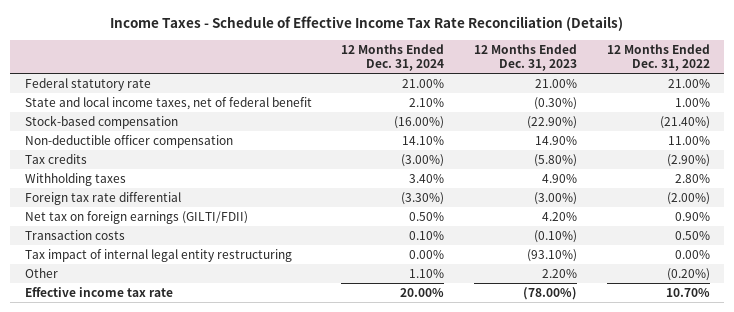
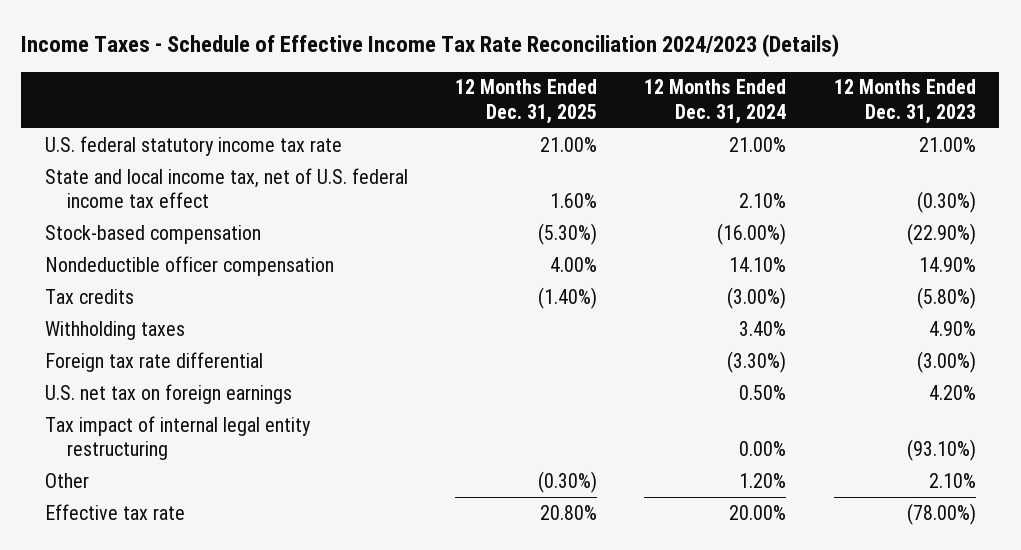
- Income Taxes - Schedule of Effective Income Tax Rate Reconciliation (Details)
+ Income Taxes - Schedule of Effective Income Tax Rate Reconciliation 2024/2023 (Details)
- | 12 Months Ended Dec. 31, 2024 | 12 Months Ended Dec. 31, 2023 | 12 Months Ended Dec. 31, 2022
+ | 12 Months Ended Dec. 31, 2025 | 12 Months Ended Dec. 31, 2024 | 12 Months Ended Dec. 31, 2023
- Federal statutory rate | 21.00% | 21.00% | 21.00%
- State and local income taxes, net of federal benefit | 2.10% | (0.30%) | 1.00%
+ U.S. federal statutory income tax rate | 21.00% | 21.00% | 21.00%
+ State and local income tax, net of U.S. federal income tax effect | 1.60% | 2.10% | (0.30%)
- Non-deductible officer compensation | 14.10% | 14.90% | 11.00%
+ Nondeductible officer compensation | 4.00% | 14.10% | 14.90%
- Net tax on foreign earnings (GILTI/FDII) | 0.50% | 4.20% | 0.90%
- Transaction costs | 0.10% | (0.10%) | 0.50%
+ U.S. net tax on foreign earnings | | 0.50% | 4.20%
- Other | 1.10% | 2.20% | (0.20%)
- Effective income tax rate | 20.00% | (78.00%) | 10.70%
+ Other | (0.30%) | 1.20% | 2.10%
+ Effective tax rate | 20.80% | 20.00% | (78.00%)

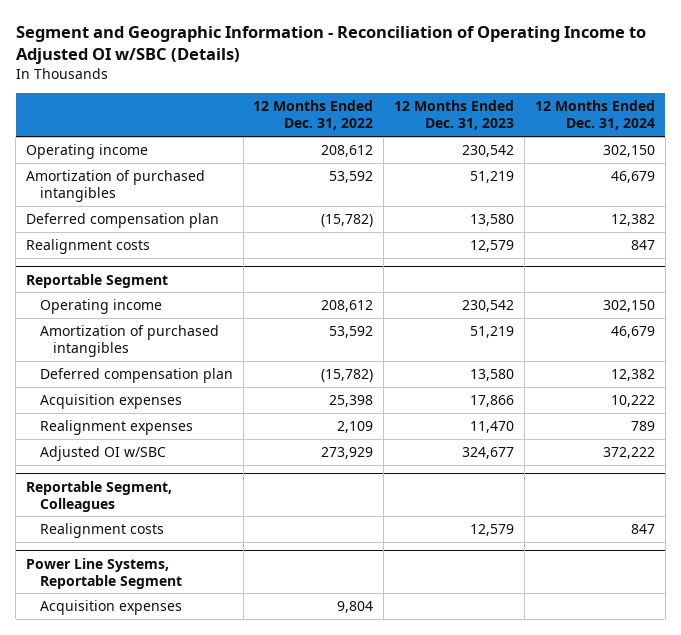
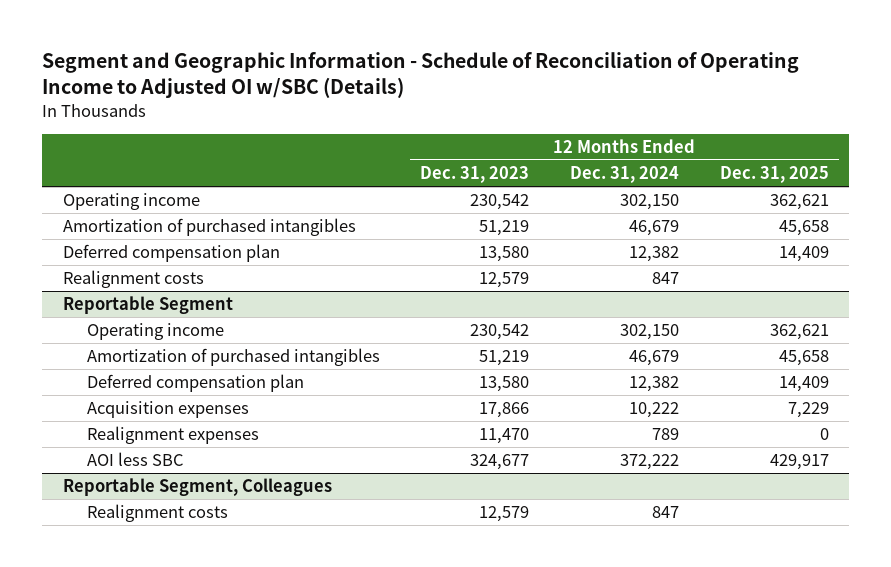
- Segment and Geographic Information - Reconciliation of Operating Income to Adjusted OI w/SBC (Details)
+ Segment and Geographic Information - Schedule of Reconciliation of Operating Income to Adjusted OI w/SBC (Details)
- | 12 Months Ended Dec. 31, 2022 | 12 Months Ended Dec. 31, 2023 | 12 Months Ended Dec. 31, 2024
+ | 12 Months Ended Dec. 31, 2023 | 12 Months Ended Dec. 31, 2024 | 12 Months Ended Dec. 31, 2025
@ Reportable Segment
- Adjusted OI w/SBC | 273,929 | 324,677 | 372,222
+ AOI less SBC | 324,677 | 372,222 | 429,917
- Power Line Systems, Reportable Segment
- Acquisition expenses | 9,804 | |

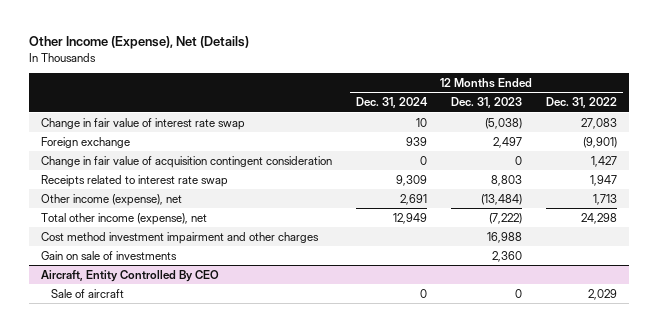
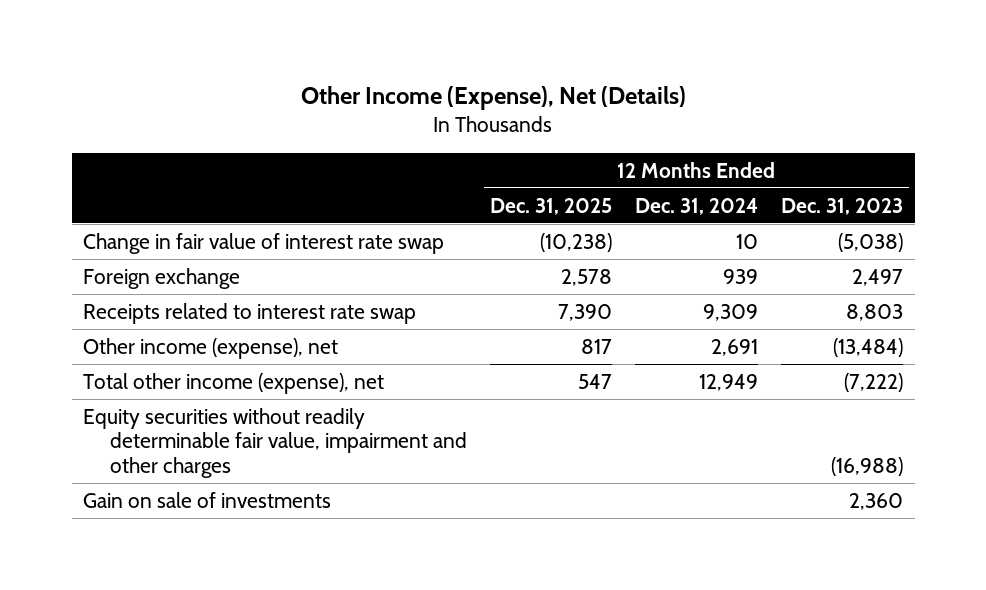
- | 12 Months Ended Dec. 31, 2024 | 12 Months Ended Dec. 31, 2023 | 12 Months Ended Dec. 31, 2022
+ | 12 Months Ended Dec. 31, 2025 | 12 Months Ended Dec. 31, 2024 | 12 Months Ended Dec. 31, 2023
- Change in fair value of acquisition contingent consideration | 0 | 0 | 1,427
- Cost method investment impairment and other charges | | 16,988 |
+ Equity securities without readily determinable fair value, impairment and other charges | | | (16,988)
- Aircraft, Entity Controlled By CEO
- Sale of aircraft | 0 | 0 | 2,029

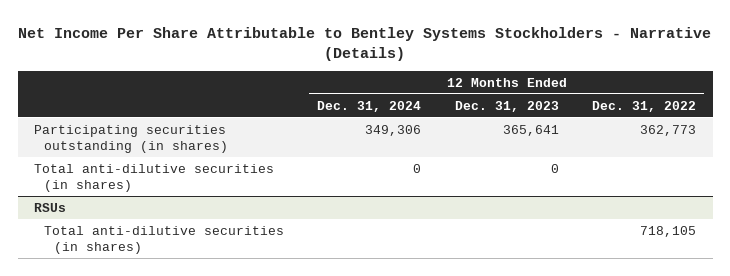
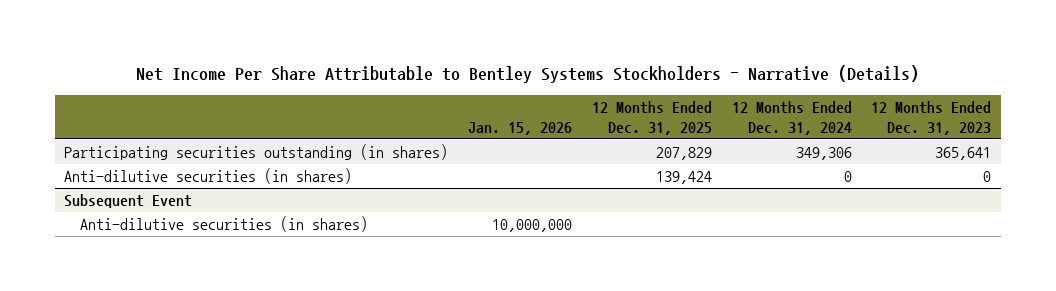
- | 12 Months Ended Dec. 31, 2024 | 12 Months Ended Dec. 31, 2023 | 12 Months Ended Dec. 31, 2022
+ | Jan. 15, 2026 | 12 Months Ended Dec. 31, 2025 | 12 Months Ended Dec. 31, 2024 | 12 Months Ended Dec. 31, 2023
- Total anti-dilutive securities (in shares) | 0 | 0 |
- RSUs
- Total anti-dilutive securities (in shares) | | | 718,105
+ Anti-dilutive securities (in shares) | | 139,424 | 0 | 0
+ Subsequent Event
+ Anti-dilutive securities (in shares) | 10,000,000 | | |

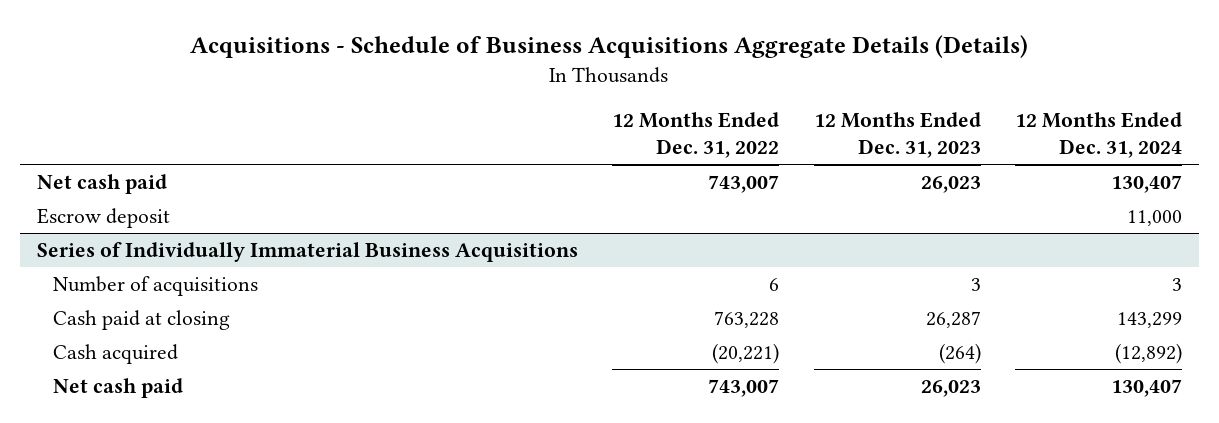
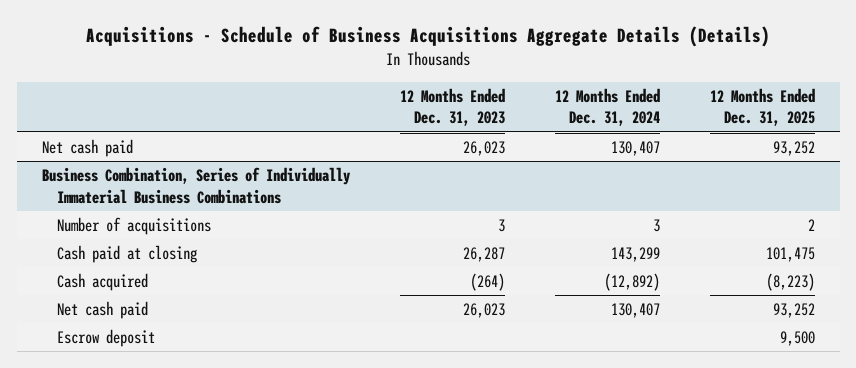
- | 12 Months Ended Dec. 31, 2022 | 12 Months Ended Dec. 31, 2023 | 12 Months Ended Dec. 31, 2024
+ | 12 Months Ended Dec. 31, 2023 | 12 Months Ended Dec. 31, 2024 | 12 Months Ended Dec. 31, 2025
- Escrow deposit | | | 11,000
- Series of Individually Immaterial Business Acquisitions
+ Business Combination, Series of Individually Immaterial Business Combinations
+ Escrow deposit | | | 9,500

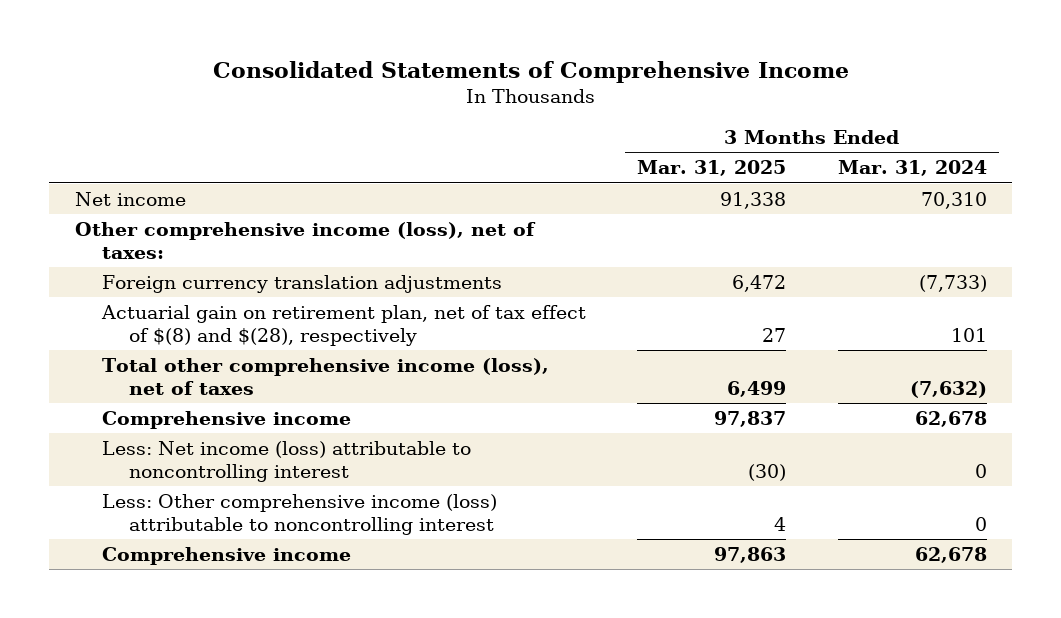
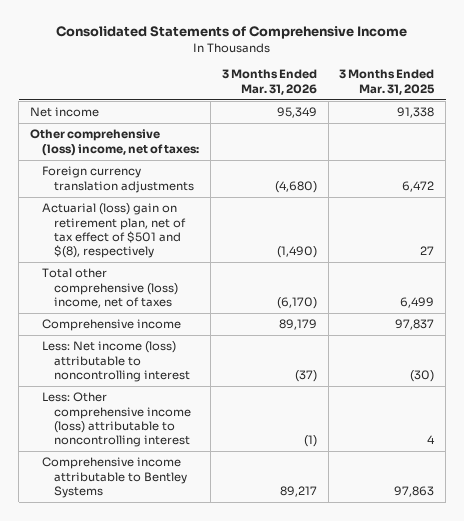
- | 3 Months Ended Mar. 31, 2025 | 3 Months Ended Mar. 31, 2024
+ | 3 Months Ended Mar. 31, 2026 | 3 Months Ended Mar. 31, 2025
- Other comprehensive income (loss), net of taxes:
+ Other comprehensive (loss) income, net of taxes:
- Actuarial gain on retirement plan, net of tax effect of $(8) and $(28), respectively | 27 | 101
- Total other comprehensive income (loss), net of taxes | 6,499 | (7,632)
+ Actuarial (loss) gain on retirement plan, net of tax effect of $501 and $(8), respectively | (1,490) | 27
+ Total other comprehensive (loss) income, net of taxes | (6,170) | 6,499
- Comprehensive income | 97,863 | 62,678
+ Comprehensive income attributable to Bentley Systems | 89,217 | 97,863

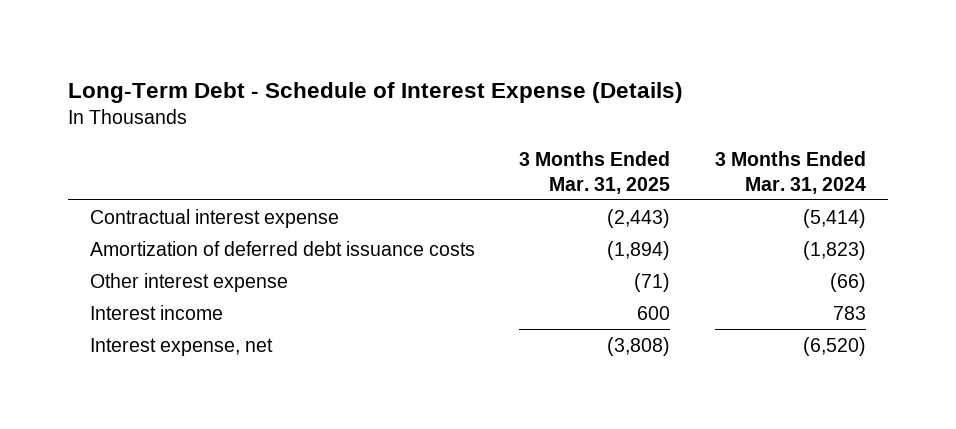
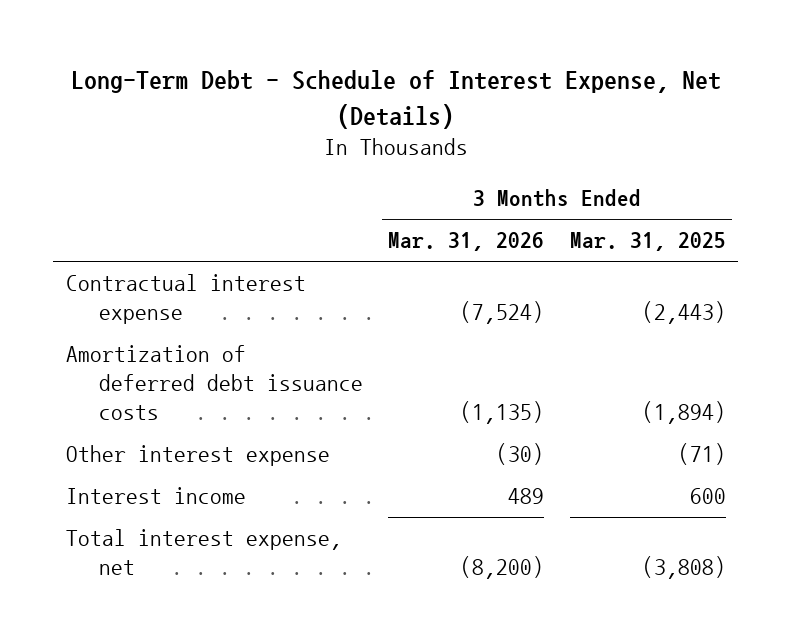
- Long-Term Debt - Schedule of Interest Expense (Details)
+ Long-Term Debt - Schedule of Interest Expense, Net (Details)
- | 3 Months Ended Mar. 31, 2025 | 3 Months Ended Mar. 31, 2024
+ | 3 Months Ended Mar. 31, 2026 | 3 Months Ended Mar. 31, 2025
- Interest expense, net | (3,808) | (6,520)
+ Total interest expense, net | (8,200) | (3,808)

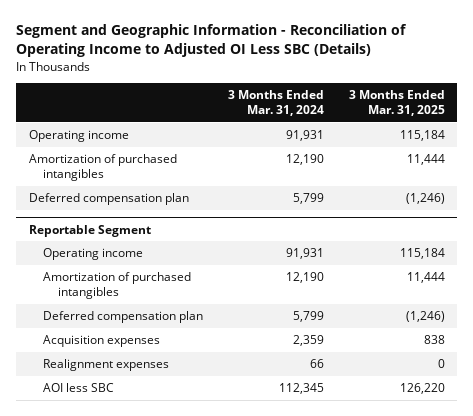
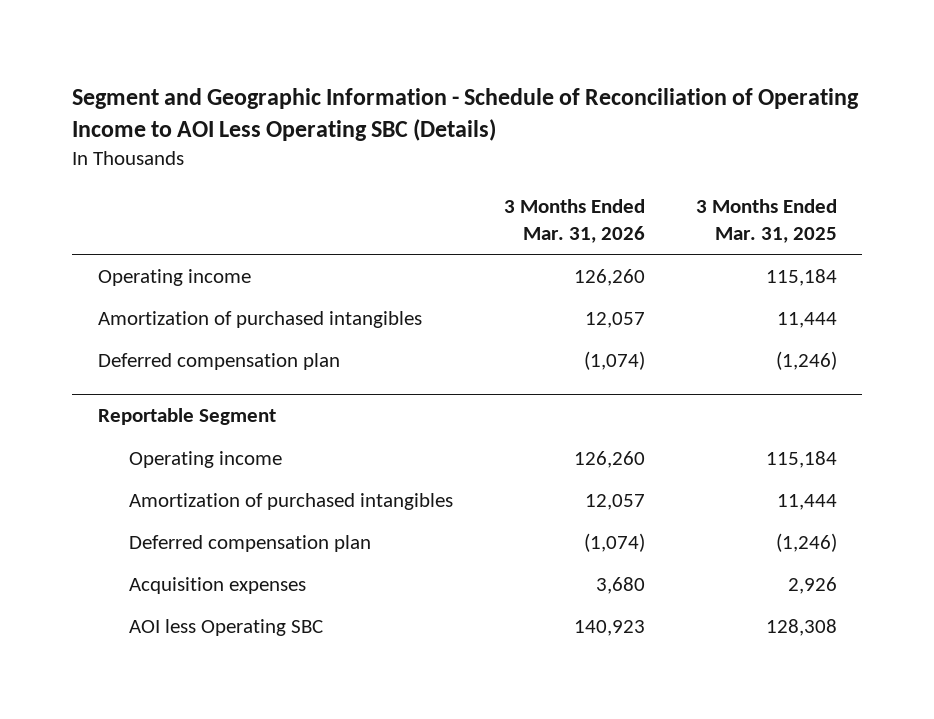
- Segment and Geographic Information - Reconciliation of Operating Income to Adjusted OI Less SBC (Details)
+ Segment and Geographic Information - Schedule of Reconciliation of Operating Income to AOI Less Operating SBC (Details)
- | 3 Months Ended Mar. 31, 2024 | 3 Months Ended Mar. 31, 2025
+ | 3 Months Ended Mar. 31, 2026 | 3 Months Ended Mar. 31, 2025
@ Reportable Segment
- Acquisition expenses | 2,359 | 838
- Realignment expenses | 66 | 0
- AOI less SBC | 112,345 | 126,220
+ Acquisition expenses | 3,680 | 2,926
+ AOI less Operating SBC | 140,923 | 128,308

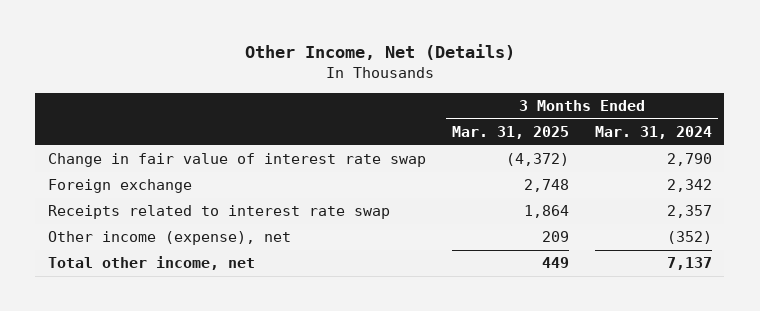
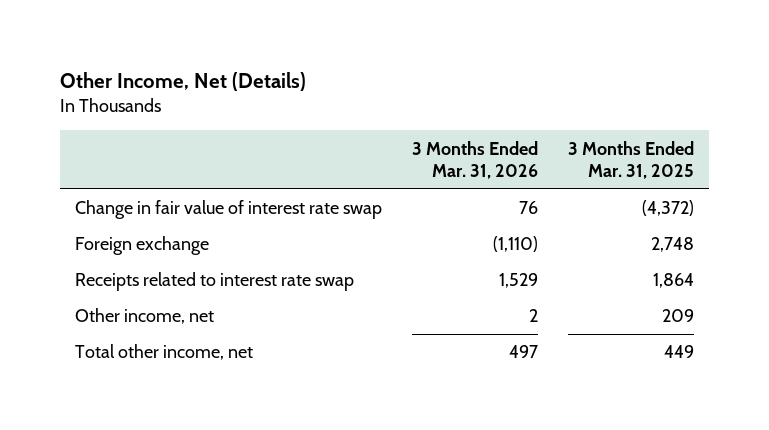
- | 3 Months Ended Mar. 31, 2025 | 3 Months Ended Mar. 31, 2024
+ | 3 Months Ended Mar. 31, 2026 | 3 Months Ended Mar. 31, 2025
- Other income (expense), net | 209 | (352)
+ Other income, net | 2 | 209

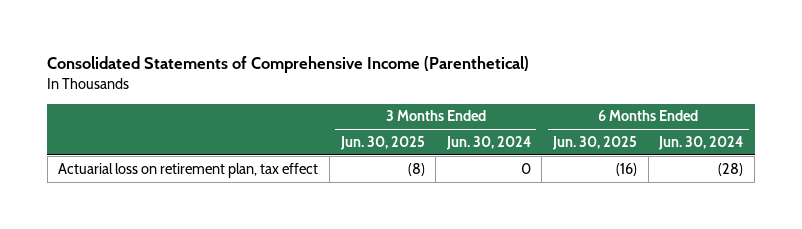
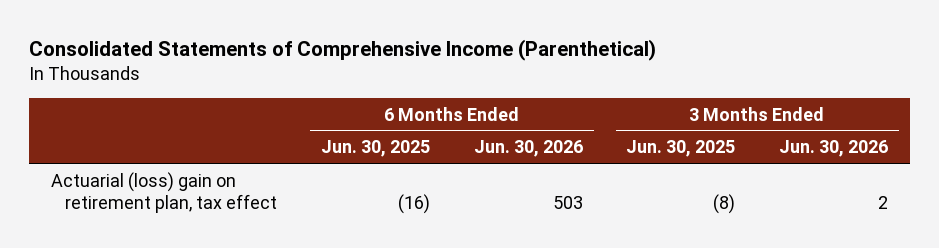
- | 3 Months Ended Jun. 30, 2025 | 3 Months Ended Jun. 30, 2024 | 6 Months Ended Jun. 30, 2025 | 6 Months Ended Jun. 30, 2024
+ | 6 Months Ended Jun. 30, 2025 | 6 Months Ended Jun. 30, 2026 | 3 Months Ended Jun. 30, 2025 | 3 Months Ended Jun. 30, 2026
- Actuarial loss on retirement plan, tax effect | (8) | 0 | (16) | (28)
+ Actuarial (loss) gain on retirement plan, tax effect | (16) | 503 | (8) | 2

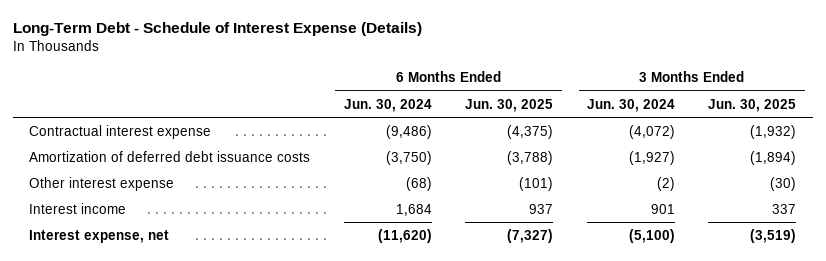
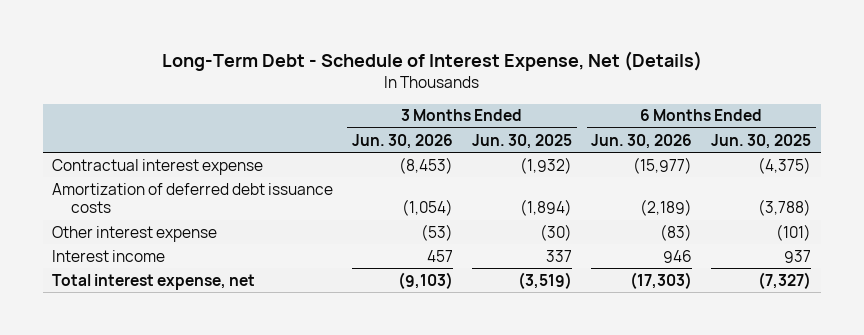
- Long-Term Debt - Schedule of Interest Expense (Details)
+ Long-Term Debt - Schedule of Interest Expense, Net (Details)
- | 6 Months Ended Jun. 30, 2024 | 6 Months Ended Jun. 30, 2025 | 3 Months Ended Jun. 30, 2024 | 3 Months Ended Jun. 30, 2025
+ | 3 Months Ended Jun. 30, 2026 | 3 Months Ended Jun. 30, 2025 | 6 Months Ended Jun. 30, 2026 | 6 Months Ended Jun. 30, 2025
- Interest expense, net | (11,620) | (7,327) | (5,100) | (3,519)
+ Total interest expense, net | (9,103) | (3,519) | (17,303) | (7,327)

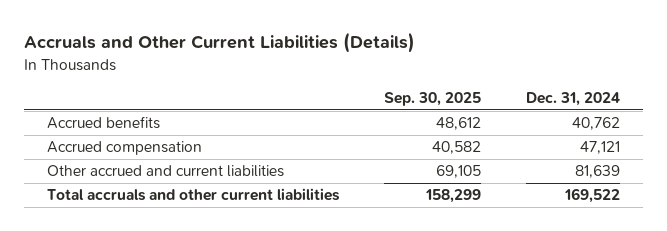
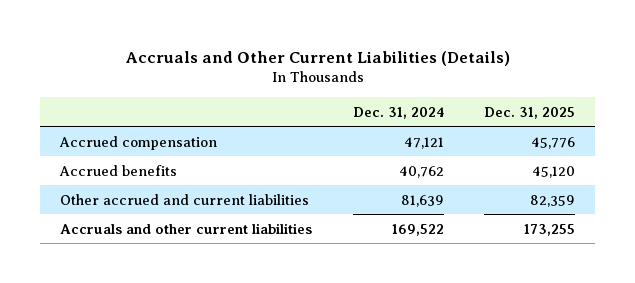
- | Sep. 30, 2025 | Dec. 31, 2024
+ | Dec. 31, 2024 | Dec. 31, 2025
moved down: Accrued benefits | 40,762 | 45,120
- Total accruals and other current liabilities | 158,299 | 169,522
+ Accruals and other current liabilities | 169,522 | 173,255

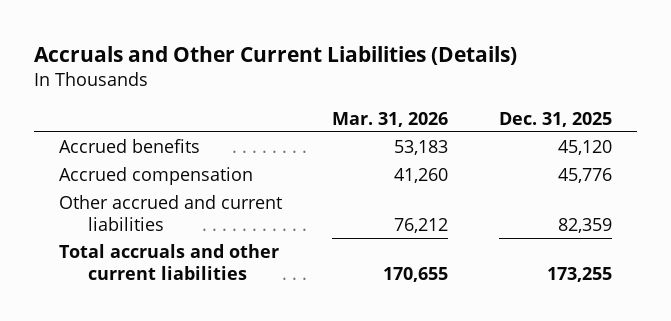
- | Dec. 31, 2024 | Dec. 31, 2025
+ | Mar. 31, 2026 | Dec. 31, 2025
moved down: Accrued compensation | 41,260 | 45,776
- Accruals and other current liabilities | 169,522 | 173,255
+ Total accruals and other current liabilities | 170,655 | 173,255

